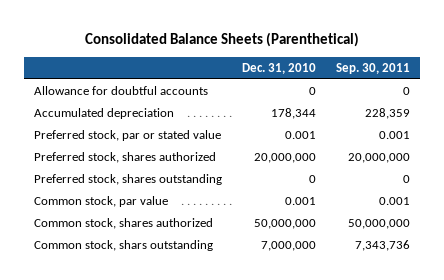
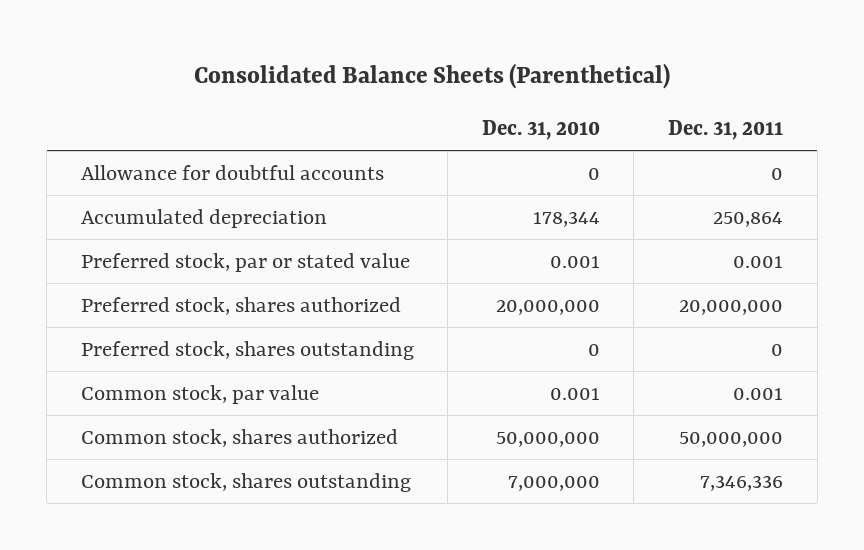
- | Dec. 31, 2010 | Sep. 30, 2011
+ | Dec. 31, 2010 | Dec. 31, 2011
- Common stock, shars outstanding | 7,000,000 | 7,343,736
+ Common stock, shares outstanding | 7,000,000 | 7,346,336

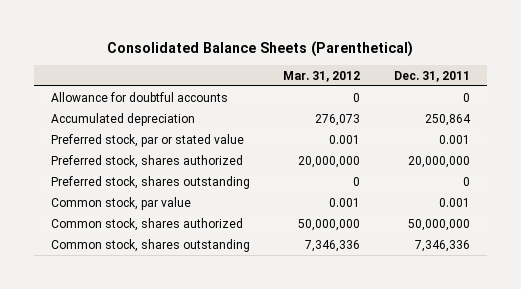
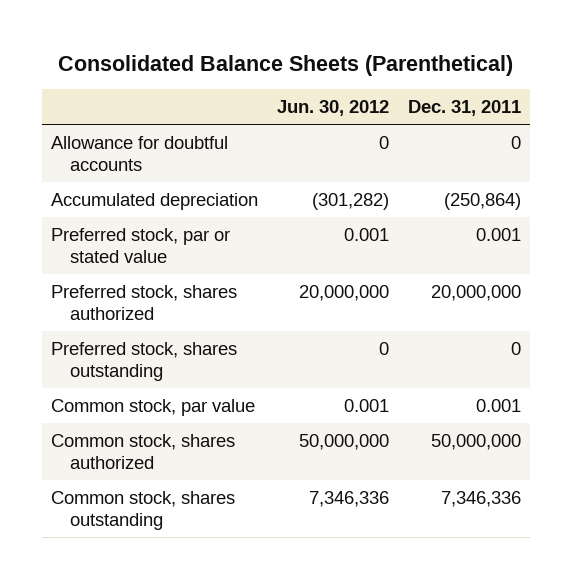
- | Mar. 31, 2012 | Dec. 31, 2011
+ | Jun. 30, 2012 | Dec. 31, 2011
- Accumulated depreciation | 276,073 | 250,864
+ Accumulated depreciation | (301,282) | (250,864)

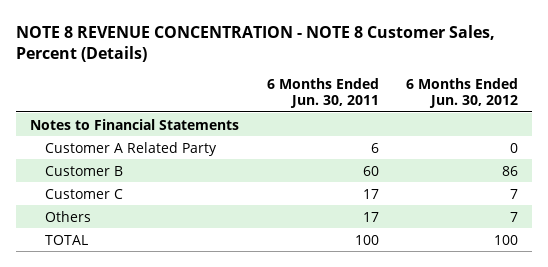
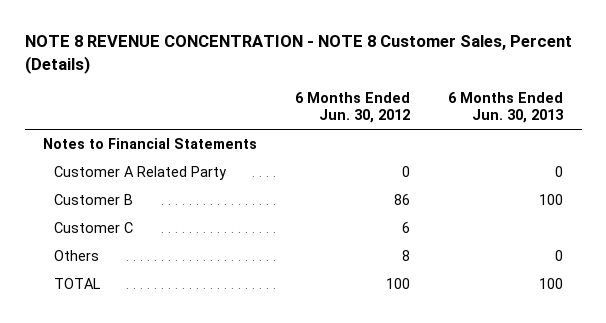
- | 6 Months Ended Jun. 30, 2011 | 6 Months Ended Jun. 30, 2012
+ | 6 Months Ended Jun. 30, 2012 | 6 Months Ended Jun. 30, 2013
- Customer C | 17 | 7
- Others | 17 | 7
+ Customer C | 6 |
+ Others | 8 | 0

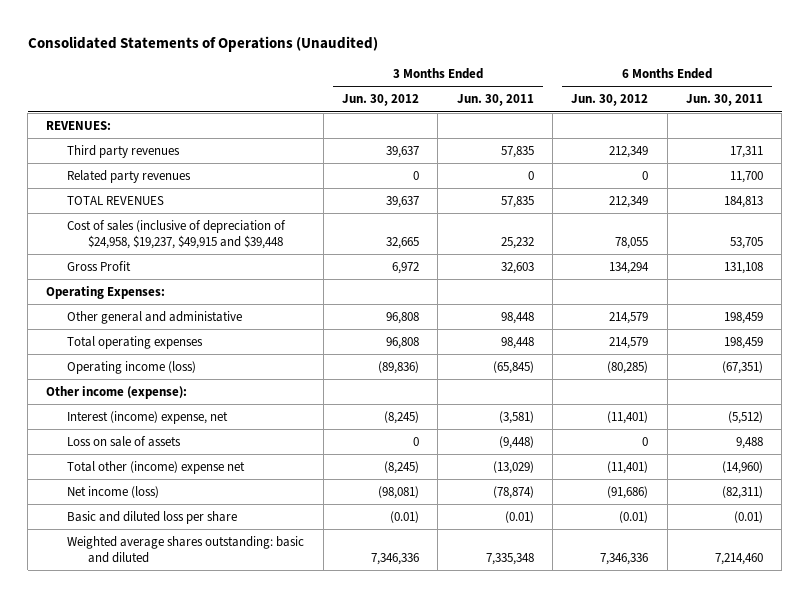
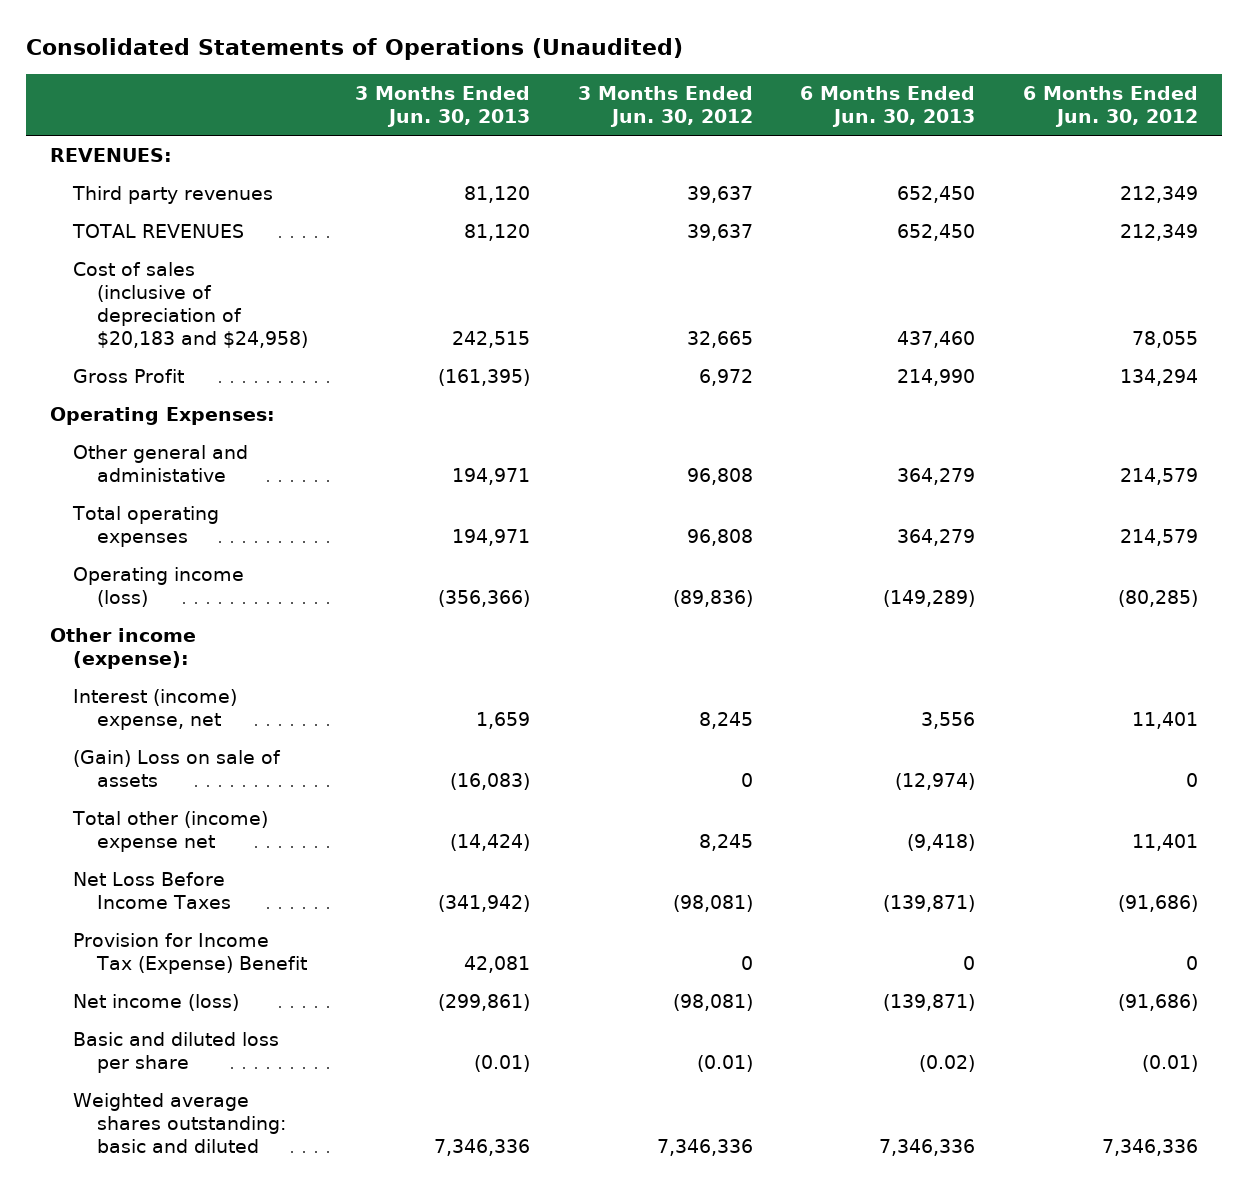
- | 3 Months Ended Jun. 30, 2012 | 3 Months Ended Jun. 30, 2011 | 6 Months Ended Jun. 30, 2012 | 6 Months Ended Jun. 30, 2011
+ | 3 Months Ended Jun. 30, 2013 | 3 Months Ended Jun. 30, 2012 | 6 Months Ended Jun. 30, 2013 | 6 Months Ended Jun. 30, 2012
- Related party revenues | 0 | 0 | 0 | 11,700
- Cost of sales (inclusive of depreciation of $24,958, $19,237, $49,915 and $39,448 | 32,665 | 25,232 | 78,055 | 53,705
+ Cost of sales (inclusive of depreciation of $20,183 and $24,958) | 242,515 | 32,665 | 437,460 | 78,055
- Interest (income) expense, net | (8,245) | (3,581) | (11,401) | (5,512)
- Loss on sale of assets | 0 | (9,448) | 0 | 9,488
- Total other (income) expense net | (8,245) | (13,029) | (11,401) | (14,960)
+ Interest (income) expense, net | 1,659 | 8,245 | 3,556 | 11,401
+ (Gain) Loss on sale of assets | (16,083) | 0 | (12,974) | 0
+ Total other (income) expense net | (14,424) | 8,245 | (9,418) | 11,401
+ Net Loss Before Income Taxes | (341,942) | (98,081) | (139,871) | (91,686)
+ Provision for Income Tax (Expense) Benefit | 42,081 | 0 | 0 | 0

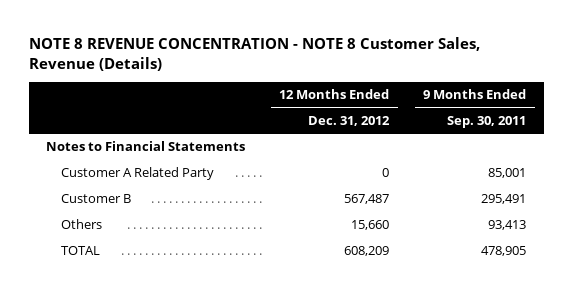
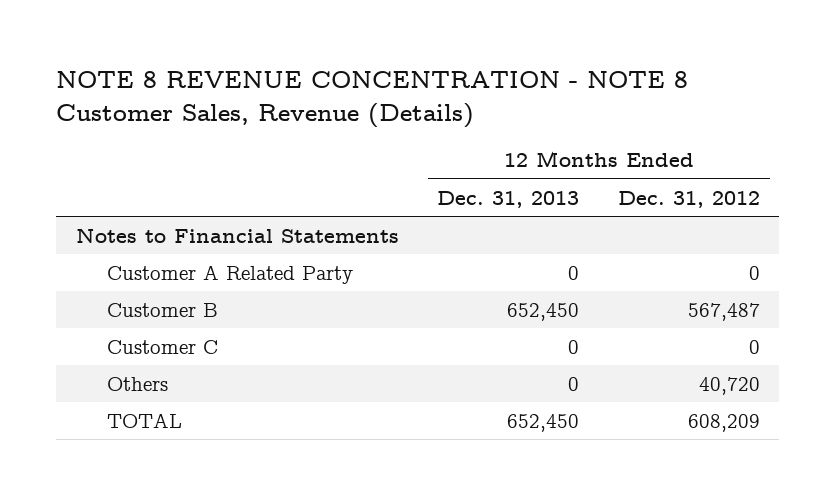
- | 12 Months Ended Dec. 31, 2012 | 9 Months Ended Sep. 30, 2011
+ | 12 Months Ended Dec. 31, 2013 | 12 Months Ended Dec. 31, 2012
- Others | 15,660 | 93,413
+ Customer C | 0 | 0
+ Others | 0 | 40,720

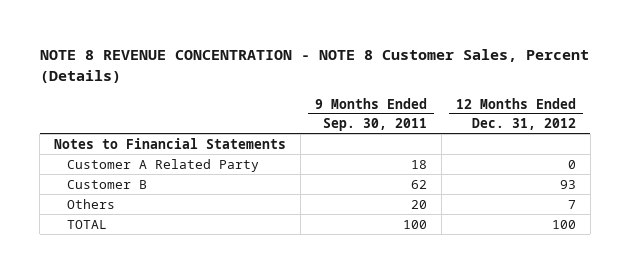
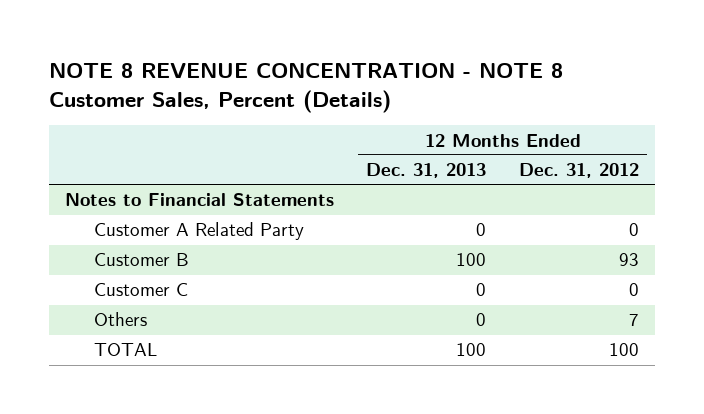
- | 9 Months Ended Sep. 30, 2011 | 12 Months Ended Dec. 31, 2012
+ | 12 Months Ended Dec. 31, 2013 | 12 Months Ended Dec. 31, 2012
+ Customer C | 0 | 0

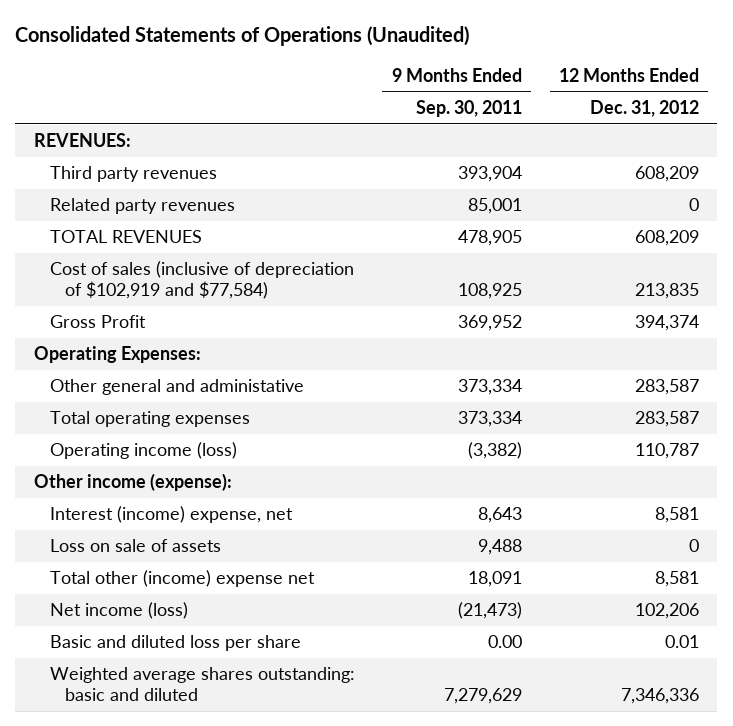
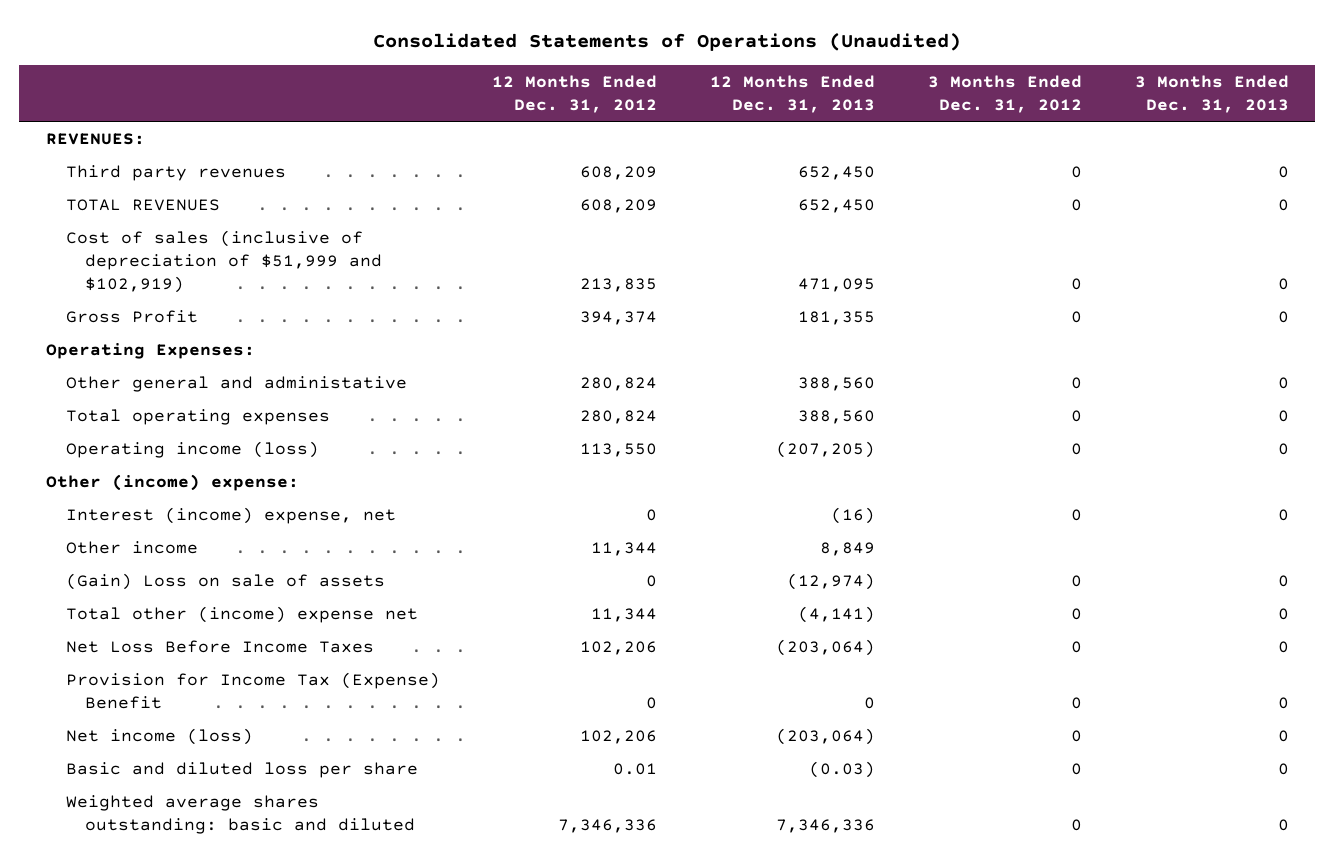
- | 9 Months Ended Sep. 30, 2011 | 12 Months Ended Dec. 31, 2012
+ | 12 Months Ended Dec. 31, 2012 | 12 Months Ended Dec. 31, 2013 | 3 Months Ended Dec. 31, 2012 | 3 Months Ended Dec. 31, 2013
- Related party revenues | 85,001 | 0
- Cost of sales (inclusive of depreciation of $102,919 and $77,584) | 108,925 | 213,835
+ Cost of sales (inclusive of depreciation of $51,999 and $102,919) | 213,835 | 471,095 | 0 | 0
- Other general and administative | 373,334 | 283,587
- Total operating expenses | 373,334 | 283,587
- Operating income (loss) | (3,382) | 110,787
- Other income (expense):
- Interest (income) expense, net | 8,643 | 8,581
- Loss on sale of assets | 9,488 | 0
- Total other (income) expense net | 18,091 | 8,581
+ Other general and administative | 280,824 | 388,560 | 0 | 0
+ Total operating expenses | 280,824 | 388,560 | 0 | 0
+ Operating income (loss) | 113,550 | (207,205) | 0 | 0
+ Other (income) expense:
+ Interest (income) expense, net | 0 | (16) | 0 | 0
+ Other income | 11,344 | 8,849 | |
+ (Gain) Loss on sale of assets | 0 | (12,974) | 0 | 0
+ Total other (income) expense net | 11,344 | (4,141) | 0 | 0
+ Net Loss Before Income Taxes | 102,206 | (203,064) | 0 | 0
+ Provision for Income Tax (Expense) Benefit | 0 | 0 | 0 | 0

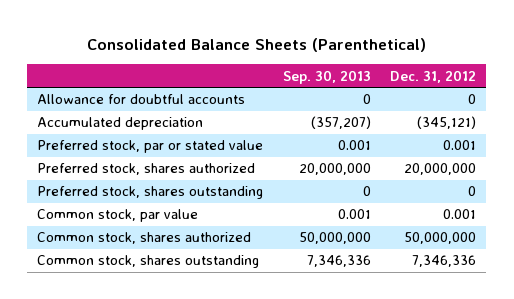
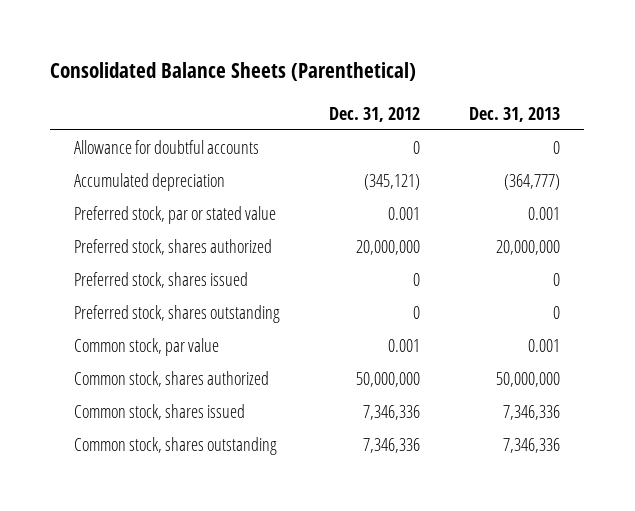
- | Sep. 30, 2013 | Dec. 31, 2012
+ | Dec. 31, 2012 | Dec. 31, 2013
+ Preferred stock, shares issued | 0 | 0
+ Common stock, shares issued | 7,346,336 | 7,346,336

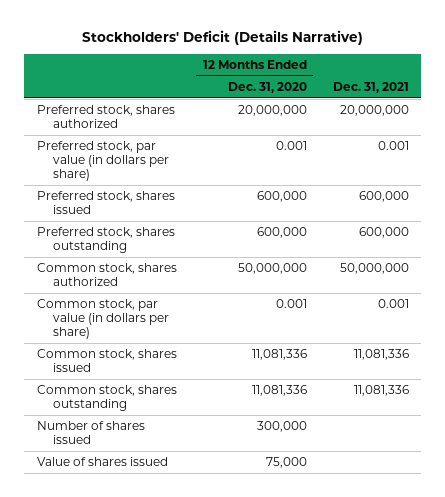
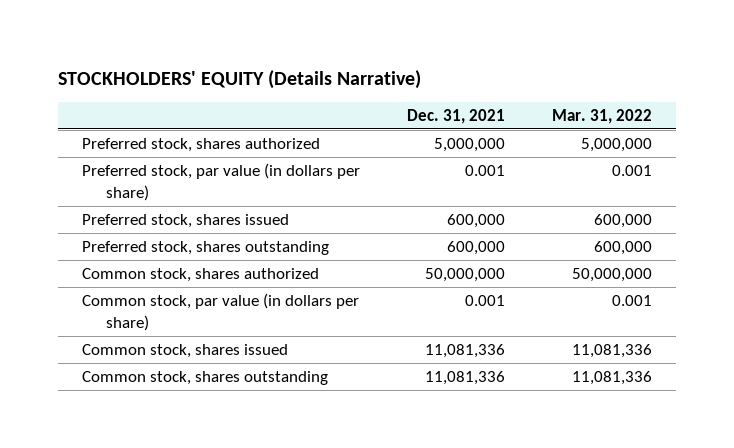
- Stockholders' Deficit (Details Narrative)
+ STOCKHOLDERS' EQUITY (Details Narrative)
- | 12 Months Ended Dec. 31, 2020 | Dec. 31, 2021
+ | Dec. 31, 2021 | Mar. 31, 2022
- Preferred stock, shares authorized | 20,000,000 | 20,000,000
+ Preferred stock, shares authorized | 5,000,000 | 5,000,000
- Number of shares issued | 300,000 |
- Value of shares issued | 75,000 |

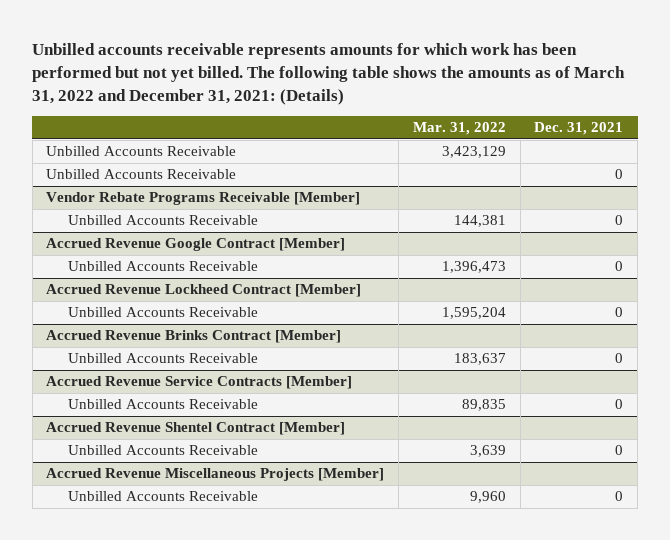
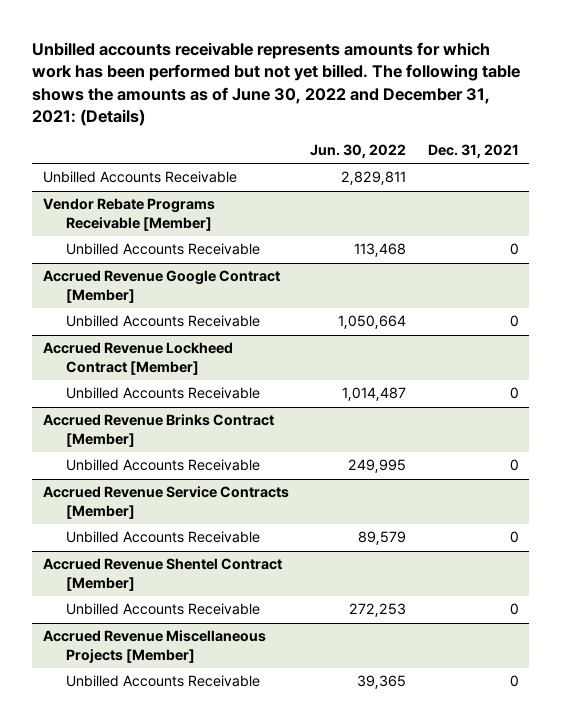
- Unbilled accounts receivable represents amounts for which work has been performed but not yet billed. The following table shows the amounts as of March 31, 2022 and December 31, 2021: (Details)
+ Unbilled accounts receivable represents amounts for which work has been performed but not yet billed. The following table shows the amounts as of June 30, 2022 and December 31, 2021: (Details)
- | Mar. 31, 2022 | Dec. 31, 2021
+ | Jun. 30, 2022 | Dec. 31, 2021
- Unbilled Accounts Receivable | | 0

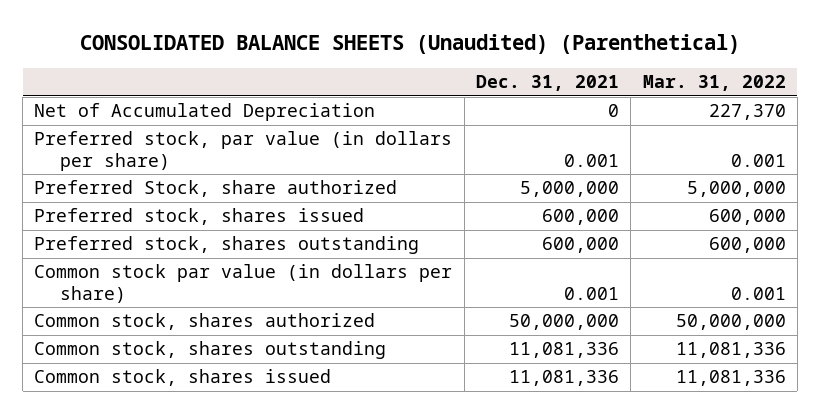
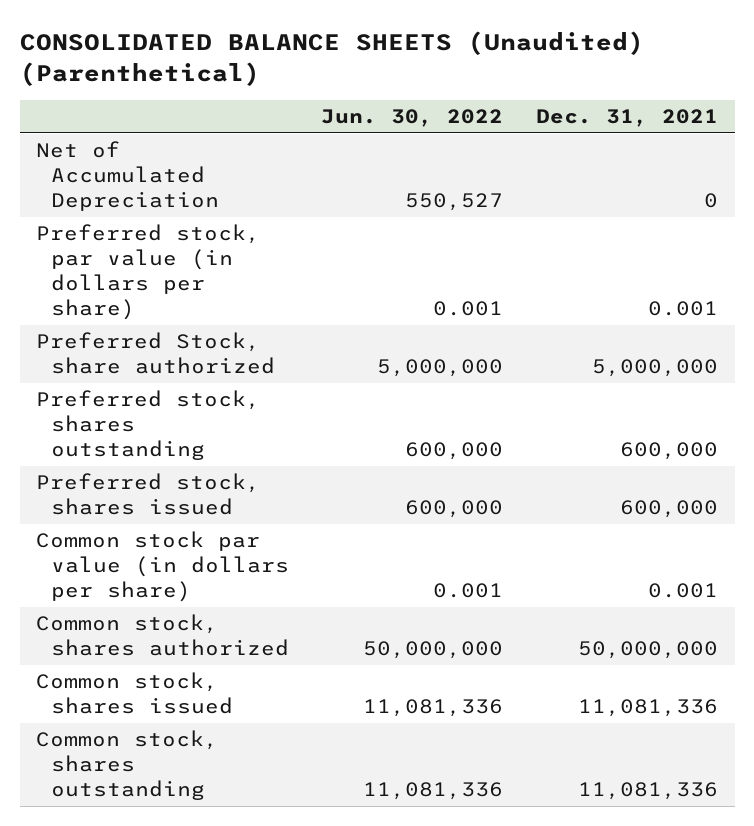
- | Dec. 31, 2021 | Mar. 31, 2022
+ | Jun. 30, 2022 | Dec. 31, 2021
moved down: Preferred stock, shares issued | 600,000 | 600,000
moved down: Common stock, shares outstanding | 11,081,336 | 11,081,336

